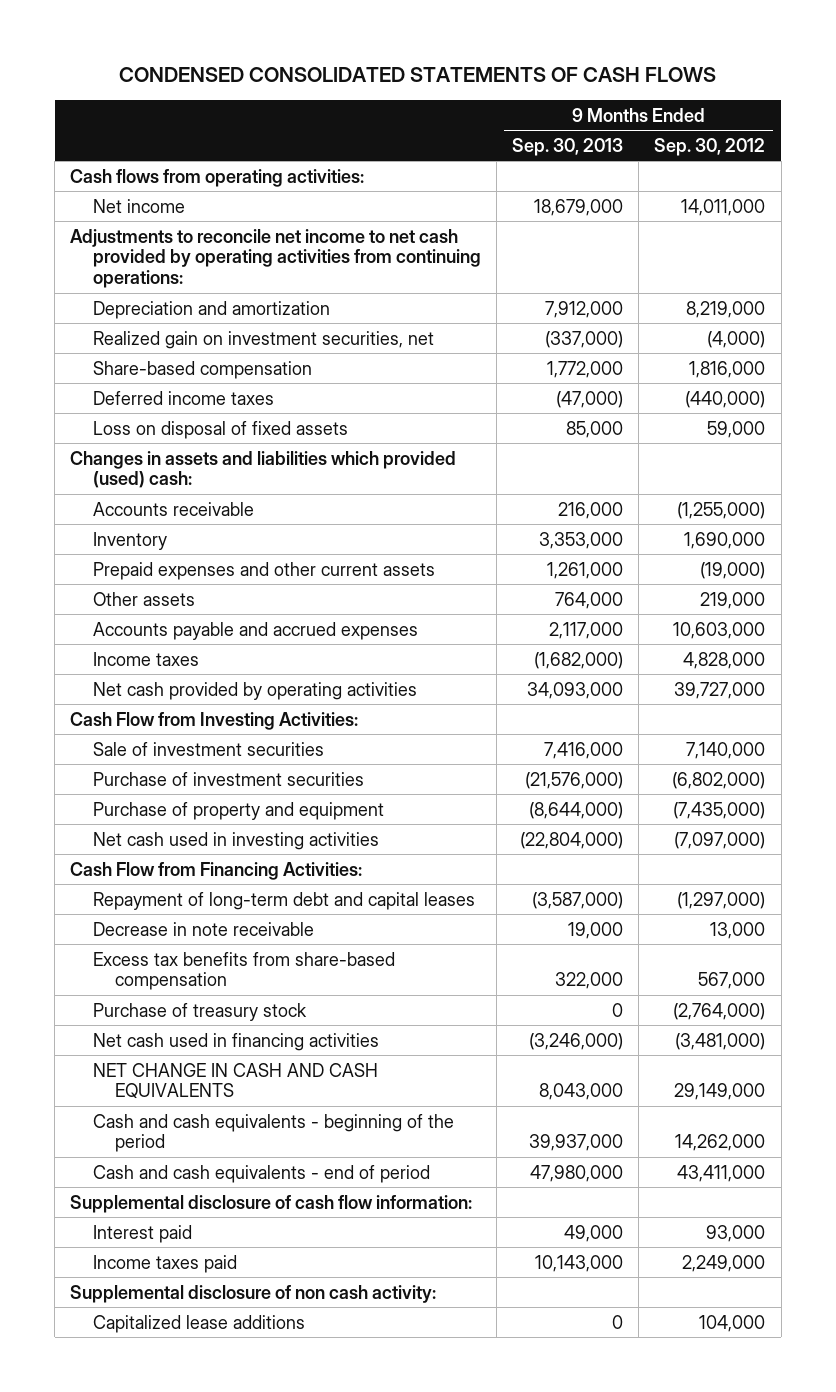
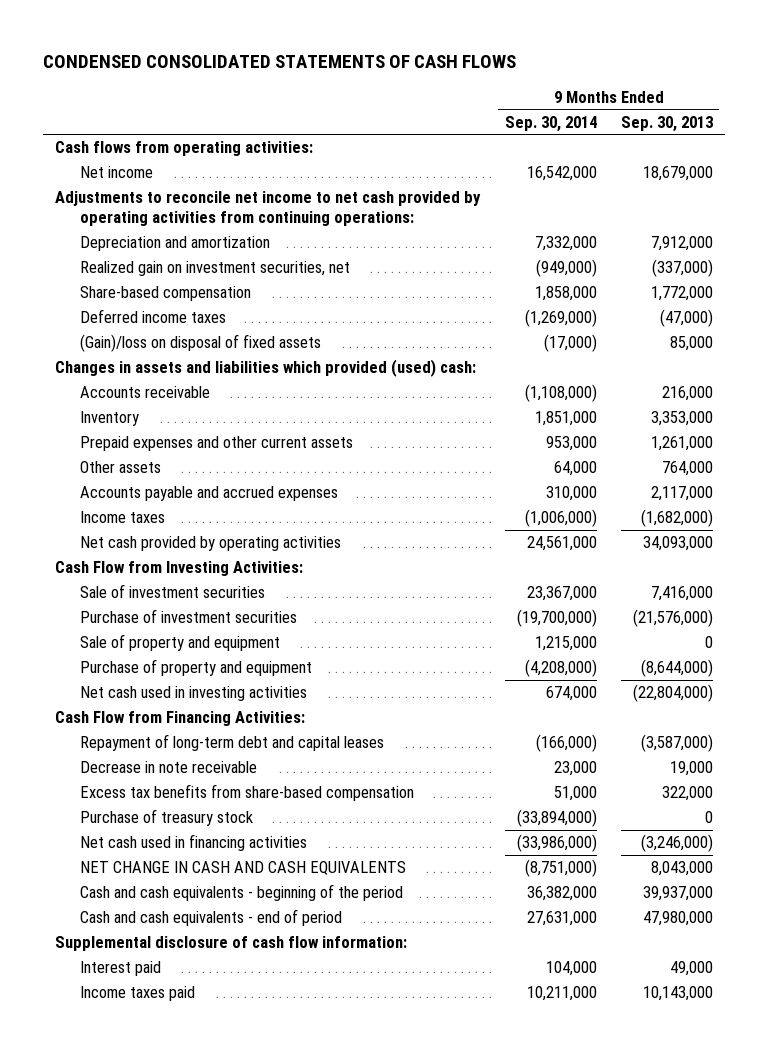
- | 9 Months Ended Sep. 30, 2013 | 9 Months Ended Sep. 30, 2012
+ | 9 Months Ended Sep. 30, 2014 | 9 Months Ended Sep. 30, 2013
- Loss on disposal of fixed assets | 85,000 | 59,000
+ (Gain)/loss on disposal of fixed assets | (17,000) | 85,000
+ Sale of property and equipment | 1,215,000 | 0
- Supplemental disclosure of non cash activity:
- Capitalized lease additions | 0 | 104,000

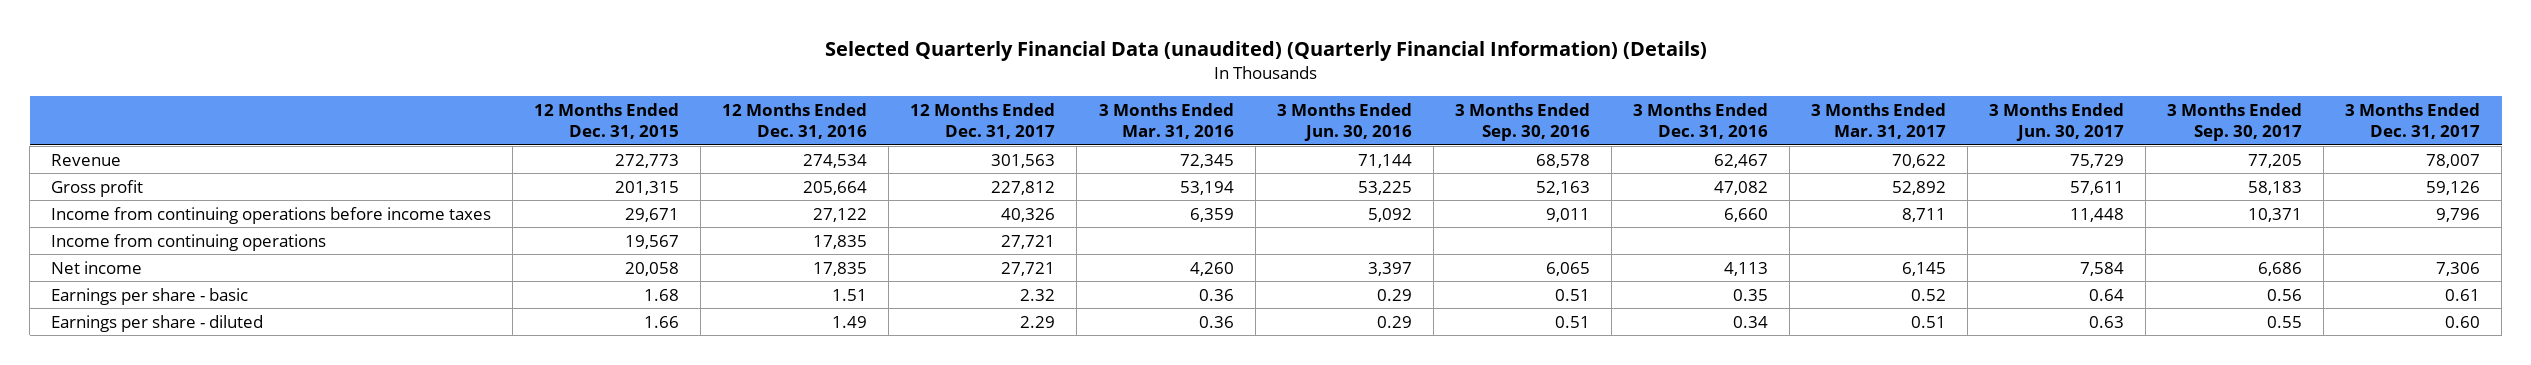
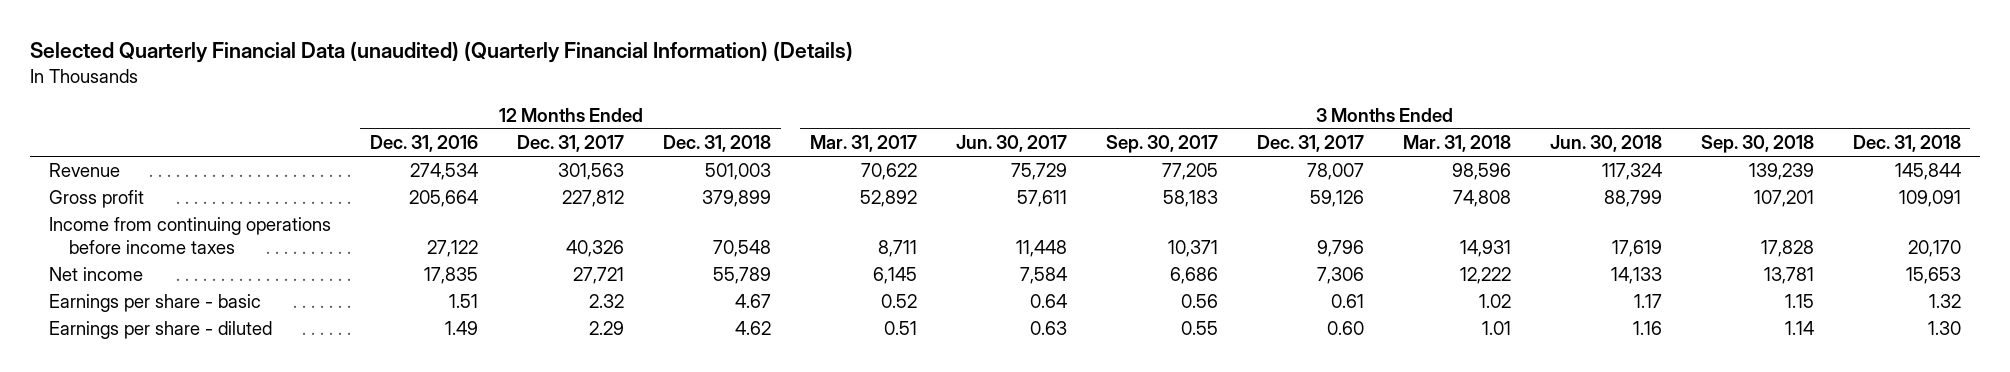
- | 12 Months Ended Dec. 31, 2015 | 12 Months Ended Dec. 31, 2016 | 12 Months Ended Dec. 31, 2017 | 3 Months Ended Mar. 31, 2016 | 3 Months Ended Jun. 30, 2016 | 3 Months Ended Sep. 30, 2016 | 3 Months Ended Dec. 31, 2016 | 3 Months Ended Mar. 31, 2017 | 3 Months Ended Jun. 30, 2017 | 3 Months Ended Sep. 30, 2017 | 3 Months Ended Dec. 31, 2017
+ | 12 Months Ended Dec. 31, 2016 | 12 Months Ended Dec. 31, 2017 | 12 Months Ended Dec. 31, 2018 | 3 Months Ended Mar. 31, 2017 | 3 Months Ended Jun. 30, 2017 | 3 Months Ended Sep. 30, 2017 | 3 Months Ended Dec. 31, 2017 | 3 Months Ended Mar. 31, 2018 | 3 Months Ended Jun. 30, 2018 | 3 Months Ended Sep. 30, 2018 | 3 Months Ended Dec. 31, 2018
- Income from continuing operations | 19,567 | 17,835 | 27,721 | | | | | | | |

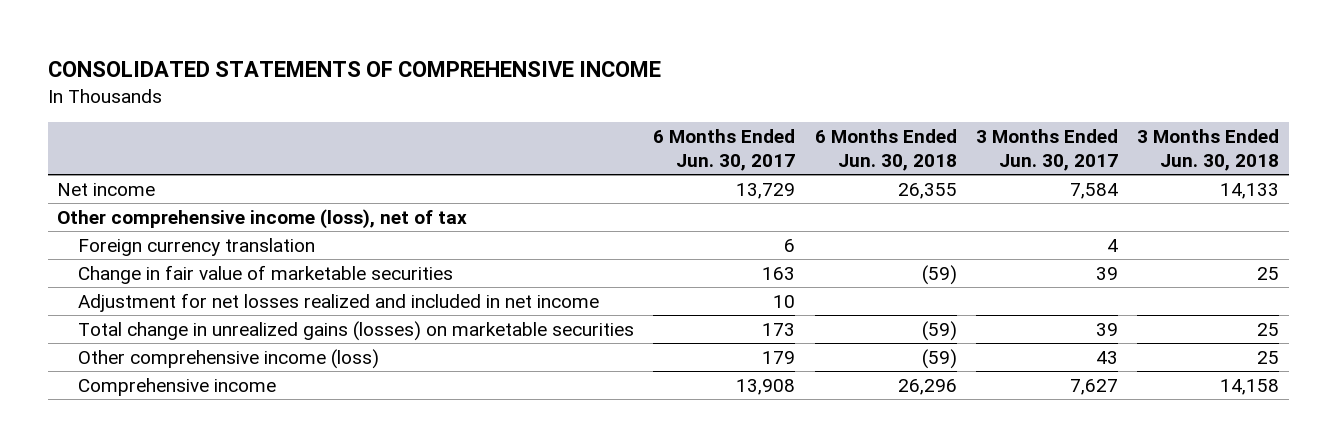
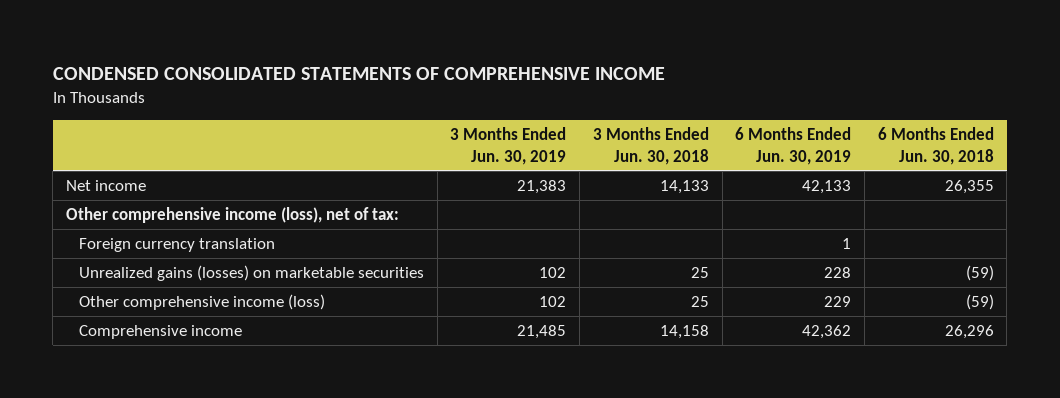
- CONSOLIDATED STATEMENTS OF COMPREHENSIVE INCOME
+ CONDENSED CONSOLIDATED STATEMENTS OF COMPREHENSIVE INCOME
- | 6 Months Ended Jun. 30, 2017 | 6 Months Ended Jun. 30, 2018 | 3 Months Ended Jun. 30, 2017 | 3 Months Ended Jun. 30, 2018
+ | 3 Months Ended Jun. 30, 2019 | 3 Months Ended Jun. 30, 2018 | 6 Months Ended Jun. 30, 2019 | 6 Months Ended Jun. 30, 2018
- Other comprehensive income (loss), net of tax
+ Other comprehensive income (loss), net of tax:
- Change in fair value of marketable securities | 163 | (59) | 39 | 25
- Adjustment for net losses realized and included in net income | 10 | | |
- Total change in unrealized gains (losses) on marketable securities | 173 | (59) | 39 | 25
+ Unrealized gains (losses) on marketable securities | 102 | 25 | 228 | (59)

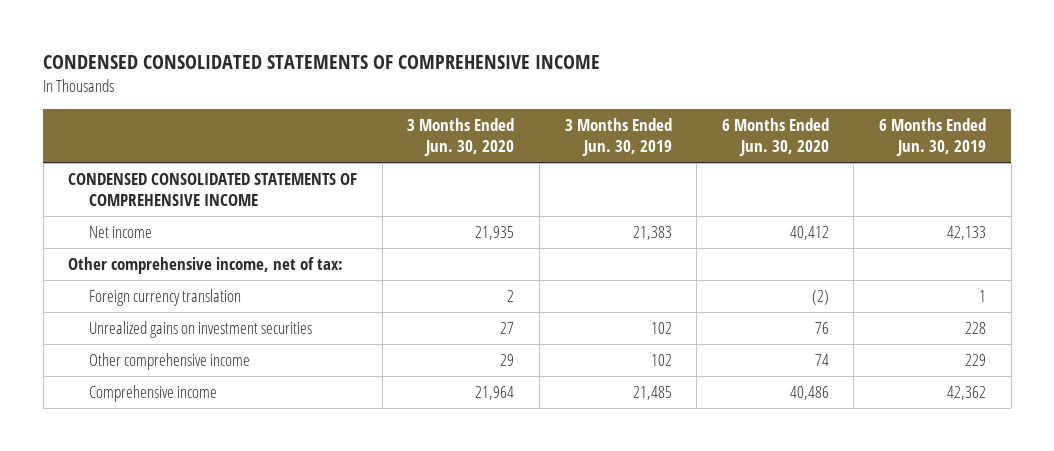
- | 3 Months Ended Jun. 30, 2019 | 3 Months Ended Jun. 30, 2018 | 6 Months Ended Jun. 30, 2019 | 6 Months Ended Jun. 30, 2018
+ | 3 Months Ended Jun. 30, 2020 | 3 Months Ended Jun. 30, 2019 | 6 Months Ended Jun. 30, 2020 | 6 Months Ended Jun. 30, 2019
+ CONDENSED CONSOLIDATED STATEMENTS OF COMPREHENSIVE INCOME
- Other comprehensive income (loss), net of tax:
+ Other comprehensive income, net of tax:
- Unrealized gains (losses) on marketable securities | 102 | 25 | 228 | (59)
- Other comprehensive income (loss) | 102 | 25 | 229 | (59)
+ Unrealized gains on investment securities | 27 | 102 | 76 | 228
+ Other comprehensive income | 29 | 102 | 74 | 229

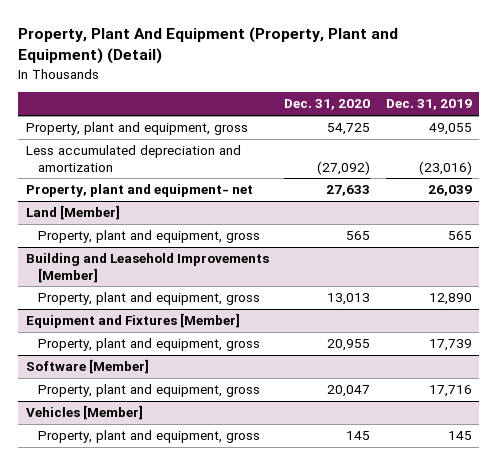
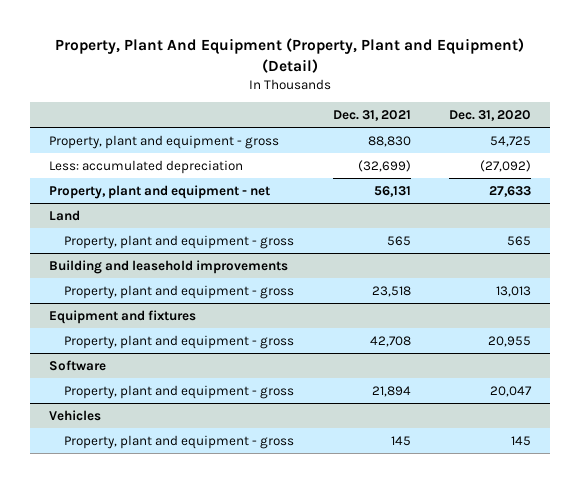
- | Dec. 31, 2020 | Dec. 31, 2019
+ | Dec. 31, 2021 | Dec. 31, 2020
- Property, plant and equipment, gross | 54,725 | 49,055
- Less accumulated depreciation and amortization | (27,092) | (23,016)
- Property, plant and equipment- net | 27,633 | 26,039
- Land [Member]
- Property, plant and equipment, gross | 565 | 565
- Building and Leasehold Improvements [Member]
- Property, plant and equipment, gross | 13,013 | 12,890
- Equipment and Fixtures [Member]
- Property, plant and equipment, gross | 20,955 | 17,739
- Software [Member]
- Property, plant and equipment, gross | 20,047 | 17,716
- Vehicles [Member]
- Property, plant and equipment, gross | 145 | 145
+ Property, plant and equipment - gross | 88,830 | 54,725
+ Less: accumulated depreciation | (32,699) | (27,092)
+ Property, plant and equipment - net | 56,131 | 27,633
+ Land
+ Property, plant and equipment - gross | 565 | 565
+ Building and leasehold improvements
+ Property, plant and equipment - gross | 23,518 | 13,013
+ Equipment and fixtures
+ Property, plant and equipment - gross | 42,708 | 20,955
+ Software
+ Property, plant and equipment - gross | 21,894 | 20,047
+ Vehicles
+ Property, plant and equipment - gross | 145 | 145

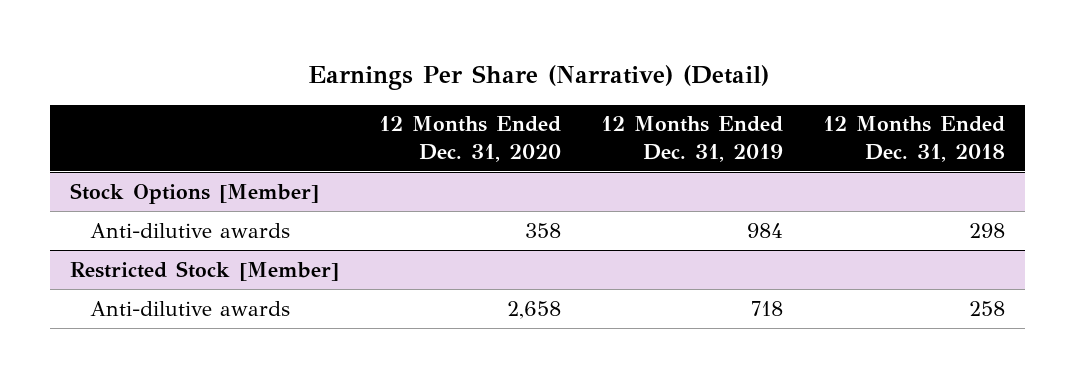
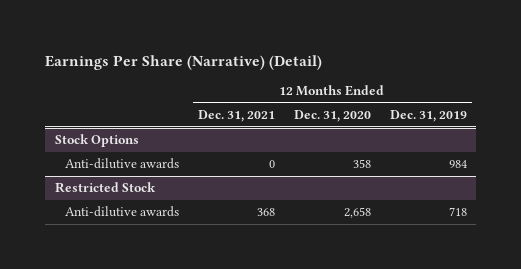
- | 12 Months Ended Dec. 31, 2020 | 12 Months Ended Dec. 31, 2019 | 12 Months Ended Dec. 31, 2018
+ | 12 Months Ended Dec. 31, 2021 | 12 Months Ended Dec. 31, 2020 | 12 Months Ended Dec. 31, 2019
- Stock Options [Member]
+ Stock Options
- Restricted Stock [Member]
+ Restricted Stock

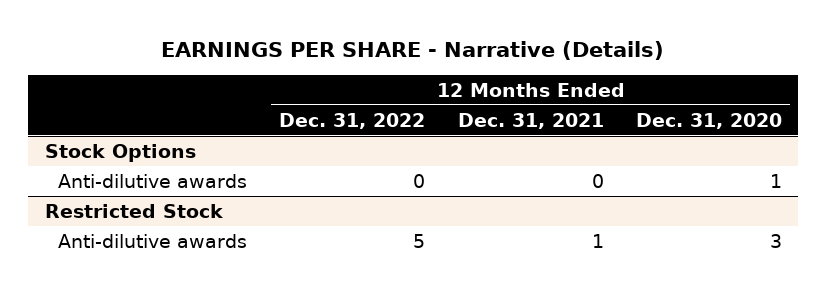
- Earnings Per Share (Narrative) (Detail)
+ EARNINGS PER SHARE - Narrative (Details)
- | 12 Months Ended Dec. 31, 2021 | 12 Months Ended Dec. 31, 2020 | 12 Months Ended Dec. 31, 2019
+ | 12 Months Ended Dec. 31, 2022 | 12 Months Ended Dec. 31, 2021 | 12 Months Ended Dec. 31, 2020
@ Stock Options
- Anti-dilutive awards | 0 | 358 | 984
+ Anti-dilutive awards | 0 | 0 | 1
@ Restricted Stock
- Anti-dilutive awards | 368 | 2,658 | 718
+ Anti-dilutive awards | 5 | 1 | 3

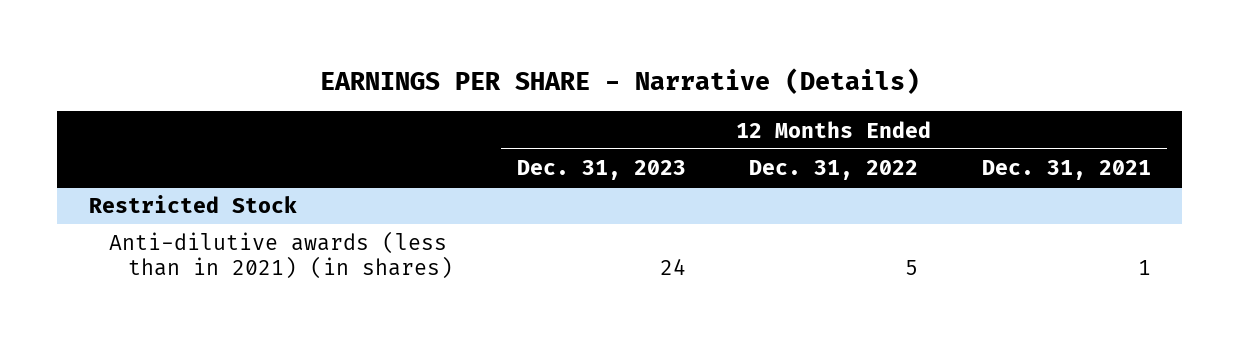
- | 12 Months Ended Dec. 31, 2022 | 12 Months Ended Dec. 31, 2021 | 12 Months Ended Dec. 31, 2020
+ | 12 Months Ended Dec. 31, 2023 | 12 Months Ended Dec. 31, 2022 | 12 Months Ended Dec. 31, 2021
- Stock Options
- Anti-dilutive awards | 0 | 0 | 1
@ Restricted Stock
- Anti-dilutive awards | 5 | 1 | 3
+ Anti-dilutive awards (less than in 2021) (in shares) | 24 | 5 | 1

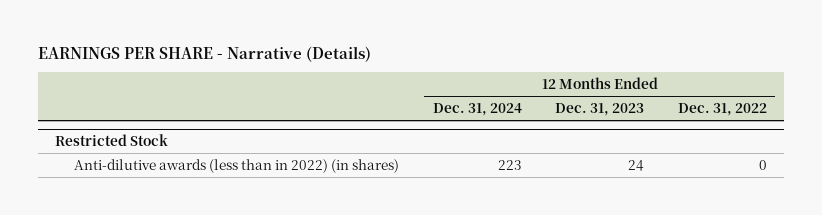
- | 12 Months Ended Dec. 31, 2023 | 12 Months Ended Dec. 31, 2022 | 12 Months Ended Dec. 31, 2021
+ | 12 Months Ended Dec. 31, 2024 | 12 Months Ended Dec. 31, 2023 | 12 Months Ended Dec. 31, 2022
@ Restricted Stock
- Anti-dilutive awards (less than in 2021) (in shares) | 24 | 5 | 1
+ Anti-dilutive awards (less than in 2022) (in shares) | 223 | 24 | 0

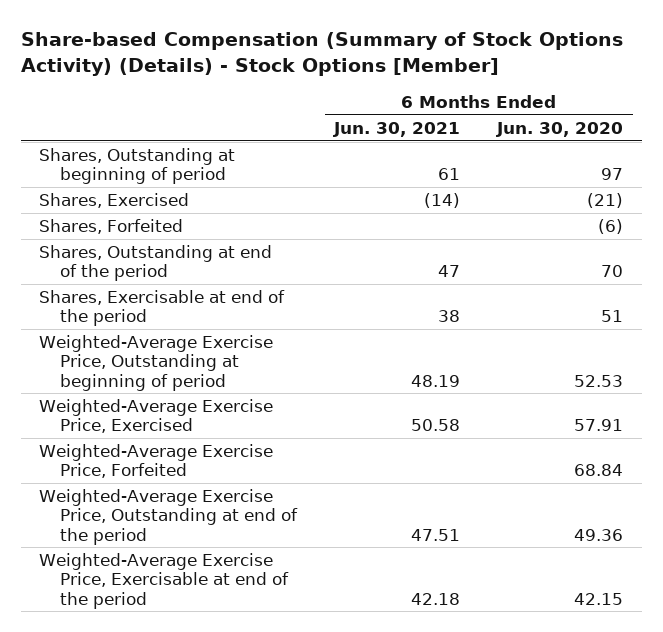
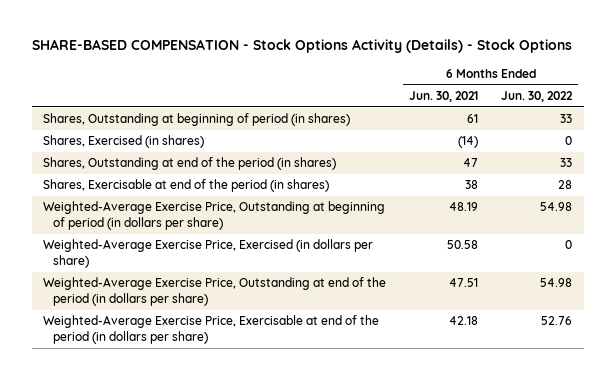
- Share-based Compensation (Summary of Stock Options Activity) (Details) - Stock Options [Member]
+ SHARE-BASED COMPENSATION - Stock Options Activity (Details) - Stock Options
- | 6 Months Ended Jun. 30, 2021 | 6 Months Ended Jun. 30, 2020
+ | 6 Months Ended Jun. 30, 2021 | 6 Months Ended Jun. 30, 2022
- Shares, Outstanding at beginning of period | 61 | 97
- Shares, Exercised | (14) | (21)
- Shares, Forfeited | | (6)
- Shares, Outstanding at end of the period | 47 | 70
- Shares, Exercisable at end of the period | 38 | 51
- Weighted-Average Exercise Price, Outstanding at beginning of period | 48.19 | 52.53
- Weighted-Average Exercise Price, Exercised | 50.58 | 57.91
- Weighted-Average Exercise Price, Forfeited | | 68.84
- Weighted-Average Exercise Price, Outstanding at end of the period | 47.51 | 49.36
- Weighted-Average Exercise Price, Exercisable at end of the period | 42.18 | 42.15
+ Shares, Outstanding at beginning of period (in shares) | 61 | 33
+ Shares, Exercised (in shares) | (14) | 0
+ Shares, Outstanding at end of the period (in shares) | 47 | 33
+ Shares, Exercisable at end of the period (in shares) | 38 | 28
+ Weighted-Average Exercise Price, Outstanding at beginning of period (in dollars per share) | 48.19 | 54.98
+ Weighted-Average Exercise Price, Exercised (in dollars per share) | 50.58 | 0
+ Weighted-Average Exercise Price, Outstanding at end of the period (in dollars per share) | 47.51 | 54.98
+ Weighted-Average Exercise Price, Exercisable at end of the period (in dollars per share) | 42.18 | 52.76

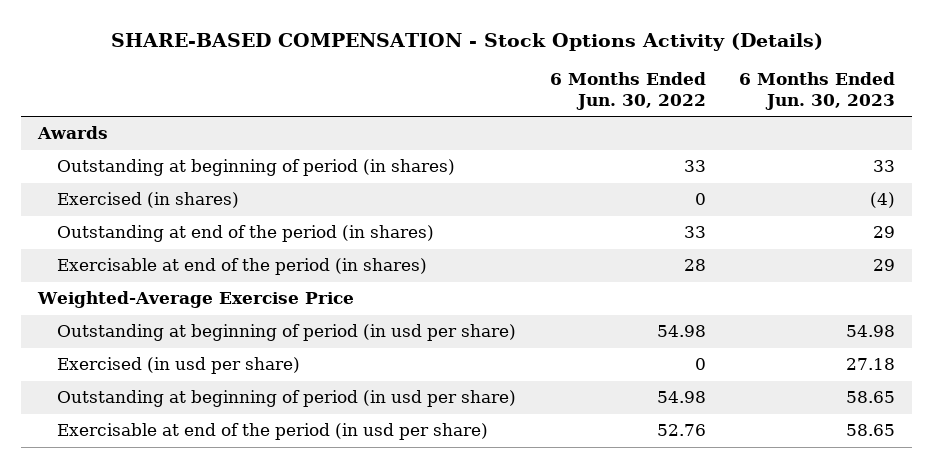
- SHARE-BASED COMPENSATION - Stock Options Activity (Details) - Stock Options
+ SHARE-BASED COMPENSATION - Stock Options Activity (Details)
- | 6 Months Ended Jun. 30, 2021 | 6 Months Ended Jun. 30, 2022
+ | 6 Months Ended Jun. 30, 2022 | 6 Months Ended Jun. 30, 2023
- Shares, Outstanding at beginning of period (in shares) | 61 | 33
- Shares, Exercised (in shares) | (14) | 0
- Shares, Outstanding at end of the period (in shares) | 47 | 33
- Shares, Exercisable at end of the period (in shares) | 38 | 28
- Weighted-Average Exercise Price, Outstanding at beginning of period (in dollars per share) | 48.19 | 54.98
- Weighted-Average Exercise Price, Exercised (in dollars per share) | 50.58 | 0
- Weighted-Average Exercise Price, Outstanding at end of the period (in dollars per share) | 47.51 | 54.98
- Weighted-Average Exercise Price, Exercisable at end of the period (in dollars per share) | 42.18 | 52.76
+ Awards
+ Outstanding at beginning of period (in shares) | 33 | 33
+ Exercised (in shares) | 0 | (4)
+ Outstanding at end of the period (in shares) | 33 | 29
+ Exercisable at end of the period (in shares) | 28 | 29
+ Weighted-Average Exercise Price
+ Outstanding at beginning of period (in usd per share) | 54.98 | 54.98
+ Exercised (in usd per share) | 0 | 27.18
+ Outstanding at beginning of period (in usd per share) | 54.98 | 58.65
+ Exercisable at end of the period (in usd per share) | 52.76 | 58.65

